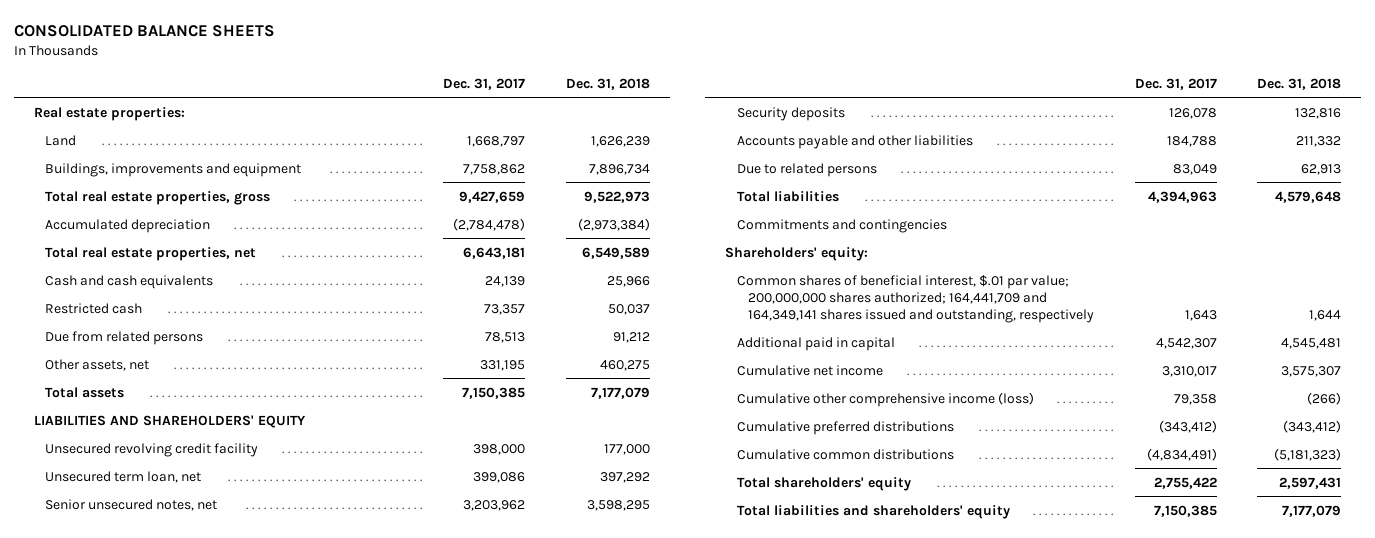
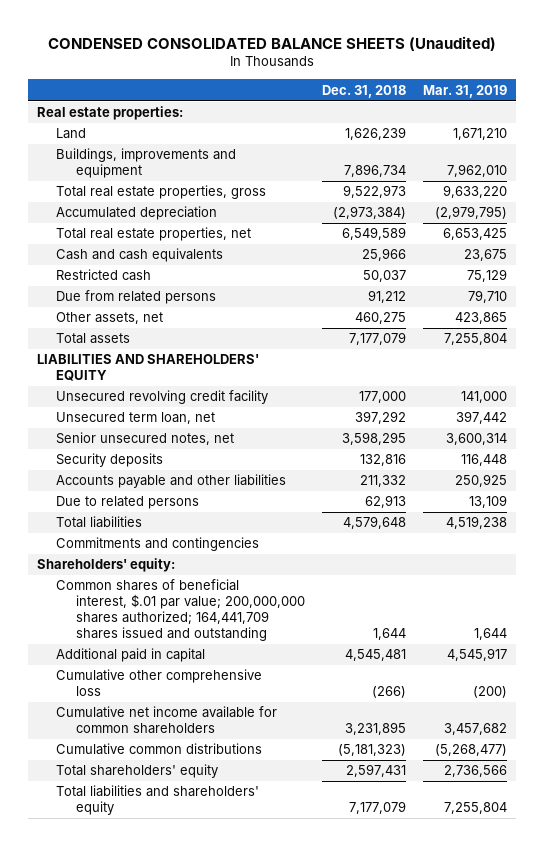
- CONSOLIDATED BALANCE SHEETS
+ CONDENSED CONSOLIDATED BALANCE SHEETS (Unaudited)
- | Dec. 31, 2017 | Dec. 31, 2018
+ | Dec. 31, 2018 | Mar. 31, 2019
- Common shares of beneficial interest, $.01 par value; 200,000,000 shares authorized; 164,441,709 and 164,349,141 shares issued and outstanding, respectively | 1,643 | 1,644
+ Common shares of beneficial interest, $.01 par value; 200,000,000 shares authorized; 164,441,709 shares issued and outstanding | 1,644 | 1,644
- Cumulative net income | 3,310,017 | 3,575,307
- Cumulative other comprehensive income (loss) | 79,358 | (266)
- Cumulative preferred distributions | (343,412) | (343,412)
+ Cumulative other comprehensive loss | (266) | (200)
+ Cumulative net income available for common shareholders | 3,231,895 | 3,457,682

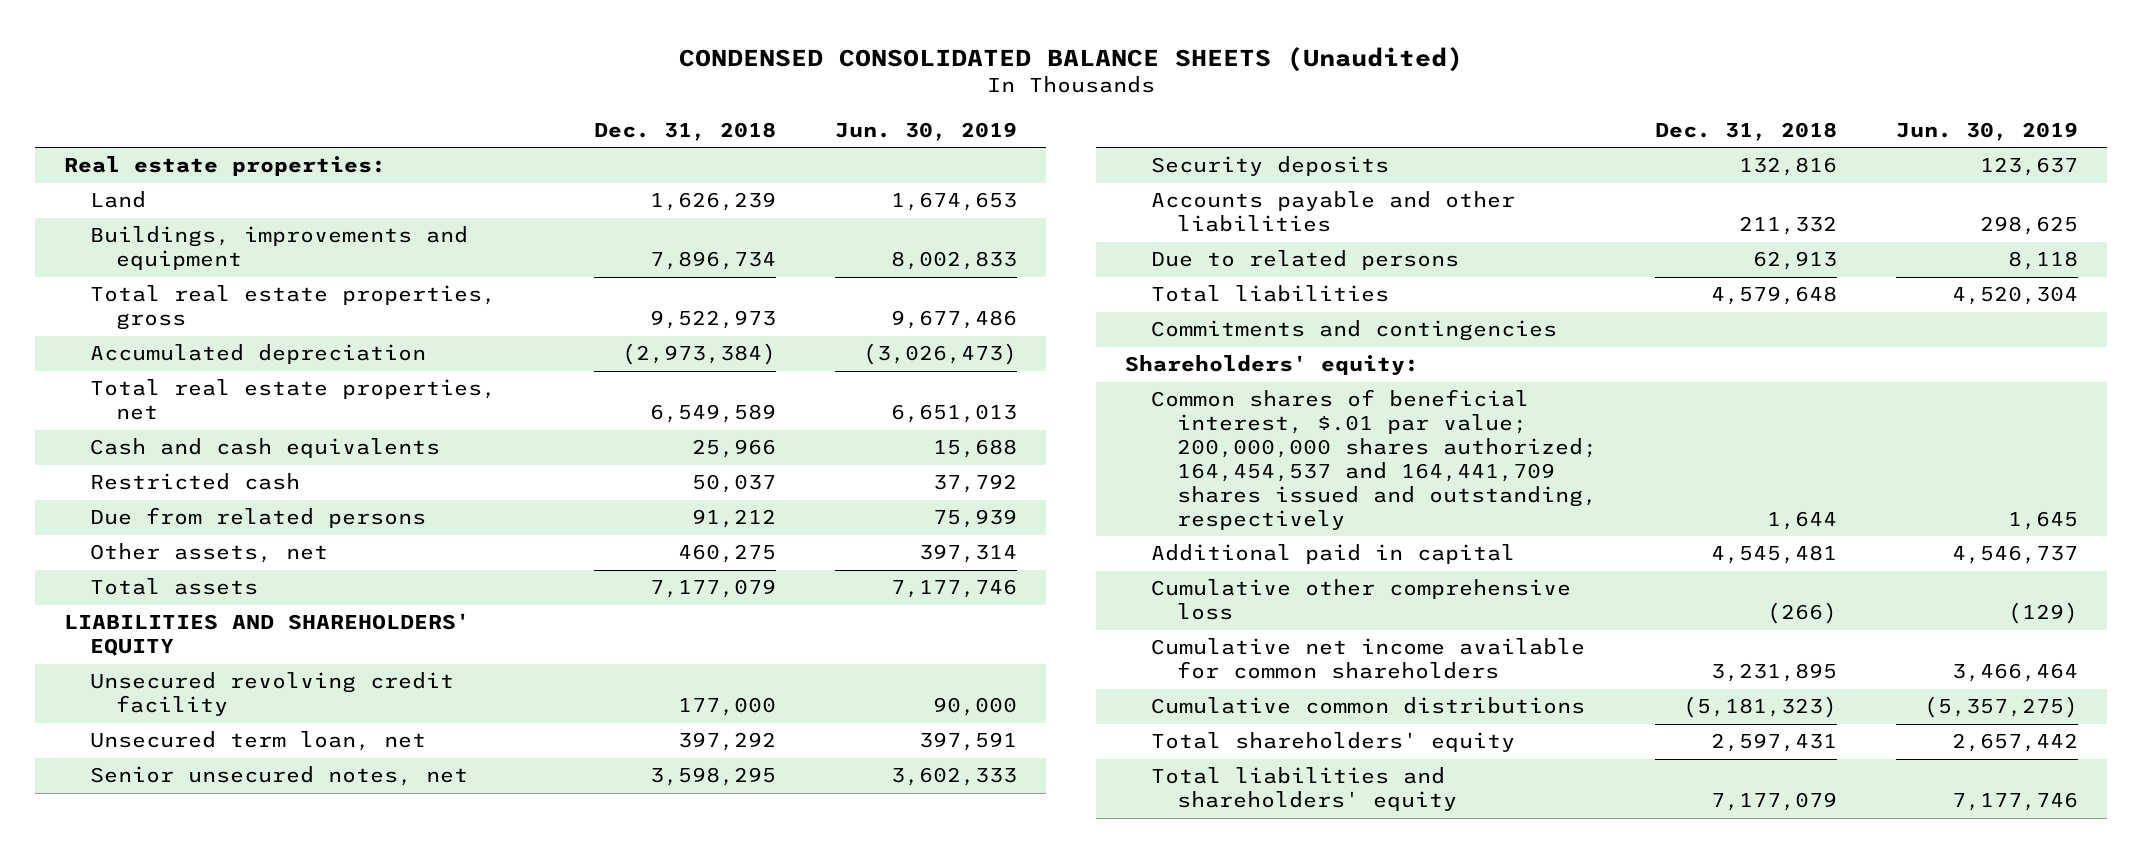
- | Dec. 31, 2018 | Mar. 31, 2019
+ | Dec. 31, 2018 | Jun. 30, 2019
- Common shares of beneficial interest, $.01 par value; 200,000,000 shares authorized; 164,441,709 shares issued and outstanding | 1,644 | 1,644
+ Common shares of beneficial interest, $.01 par value; 200,000,000 shares authorized; 164,454,537 and 164,441,709 shares issued and outstanding, respectively | 1,644 | 1,645

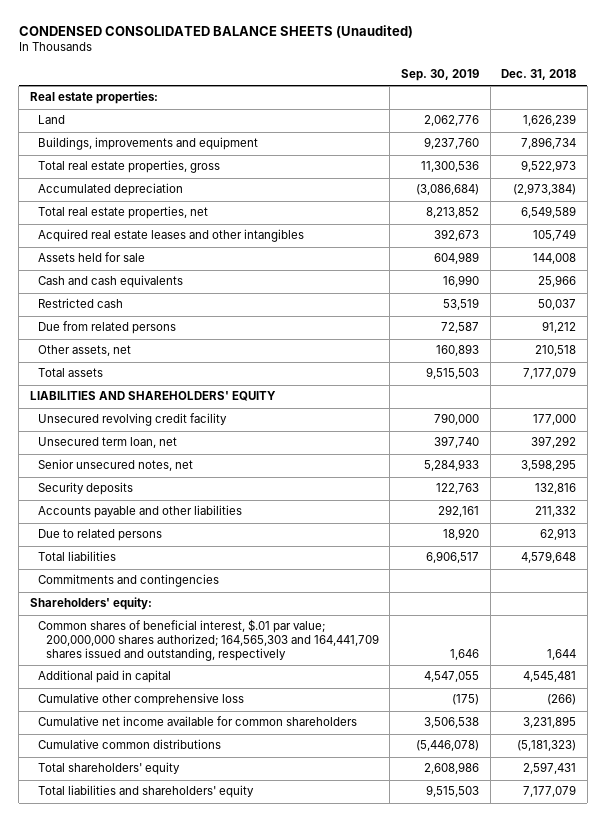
- | Dec. 31, 2018 | Jun. 30, 2019
+ | Sep. 30, 2019 | Dec. 31, 2018
+ Acquired real estate leases and other intangibles | 392,673 | 105,749
+ Assets held for sale | 604,989 | 144,008
- Other assets, net | 460,275 | 397,314
+ Other assets, net | 160,893 | 210,518
- Common shares of beneficial interest, $.01 par value; 200,000,000 shares authorized; 164,454,537 and 164,441,709 shares issued and outstanding, respectively | 1,644 | 1,645
+ Common shares of beneficial interest, $.01 par value; 200,000,000 shares authorized; 164,565,303 and 164,441,709 shares issued and outstanding, respectively | 1,646 | 1,644

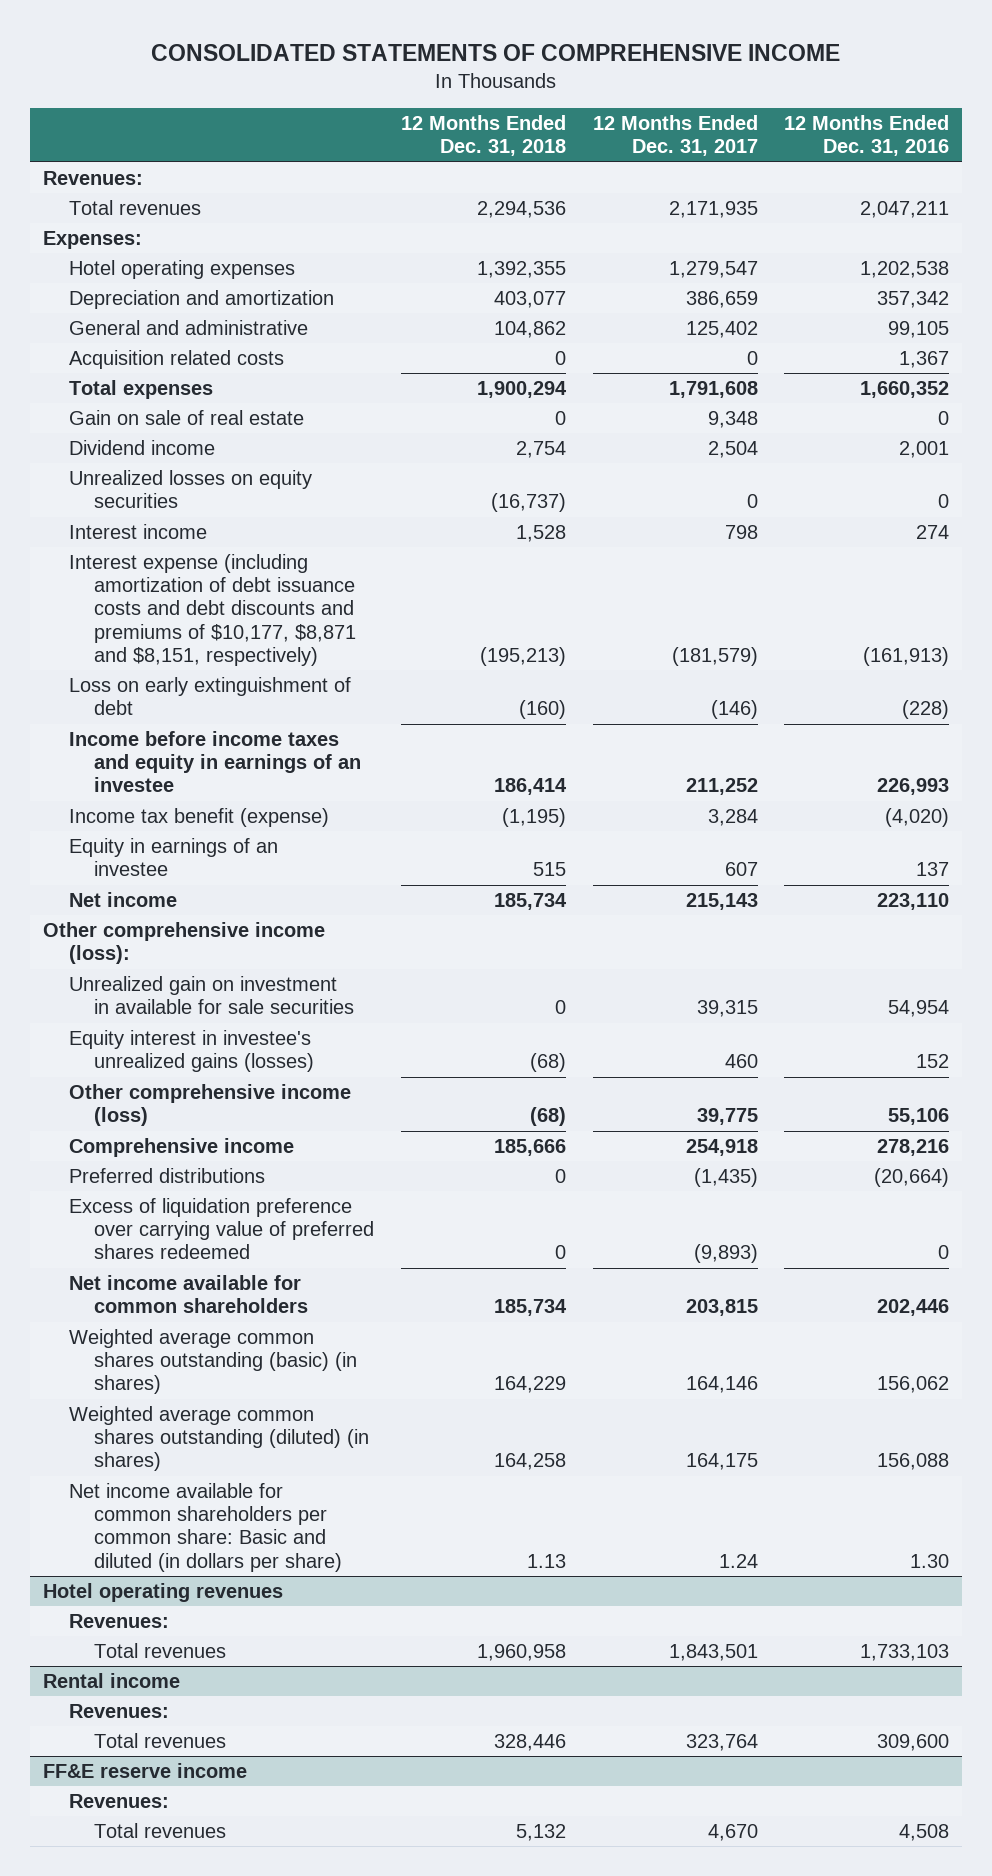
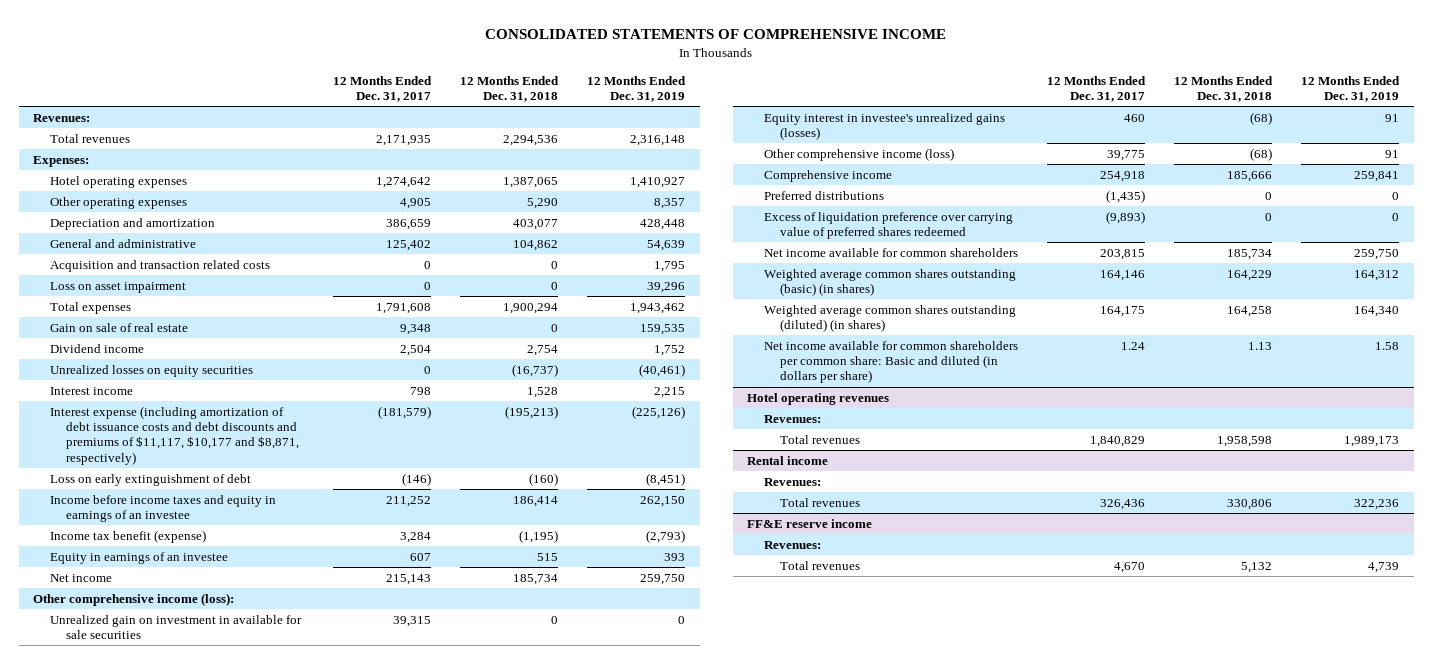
- | 12 Months Ended Dec. 31, 2018 | 12 Months Ended Dec. 31, 2017 | 12 Months Ended Dec. 31, 2016
+ | 12 Months Ended Dec. 31, 2017 | 12 Months Ended Dec. 31, 2018 | 12 Months Ended Dec. 31, 2019
- Hotel operating expenses | 1,392,355 | 1,279,547 | 1,202,538
+ Hotel operating expenses | 1,274,642 | 1,387,065 | 1,410,927
+ Other operating expenses | 4,905 | 5,290 | 8,357
- Acquisition related costs | 0 | 0 | 1,367
+ Acquisition and transaction related costs | 0 | 0 | 1,795
+ Loss on asset impairment | 0 | 0 | 39,296
- Interest expense (including amortization of debt issuance costs and debt discounts and premiums of $10,177, $8,871 and $8,151, respectively) | (195,213) | (181,579) | (161,913)
+ Interest expense (including amortization of debt issuance costs and debt discounts and premiums of $11,117, $10,177 and $8,871, respectively) | (181,579) | (195,213) | (225,126)
@ Hotel operating revenues
- Total revenues | 1,960,958 | 1,843,501 | 1,733,103
+ Total revenues | 1,840,829 | 1,958,598 | 1,989,173
@ Rental income
- Total revenues | 328,446 | 323,764 | 309,600
+ Total revenues | 326,436 | 330,806 | 322,236

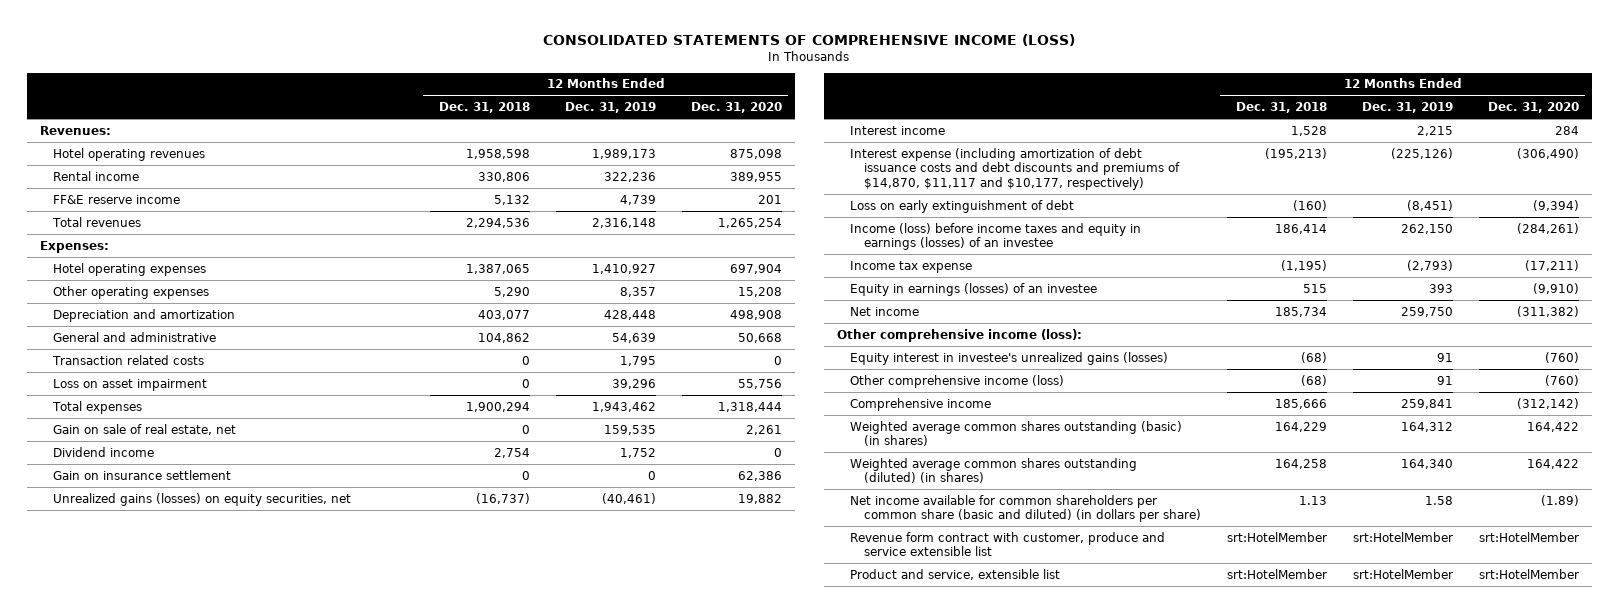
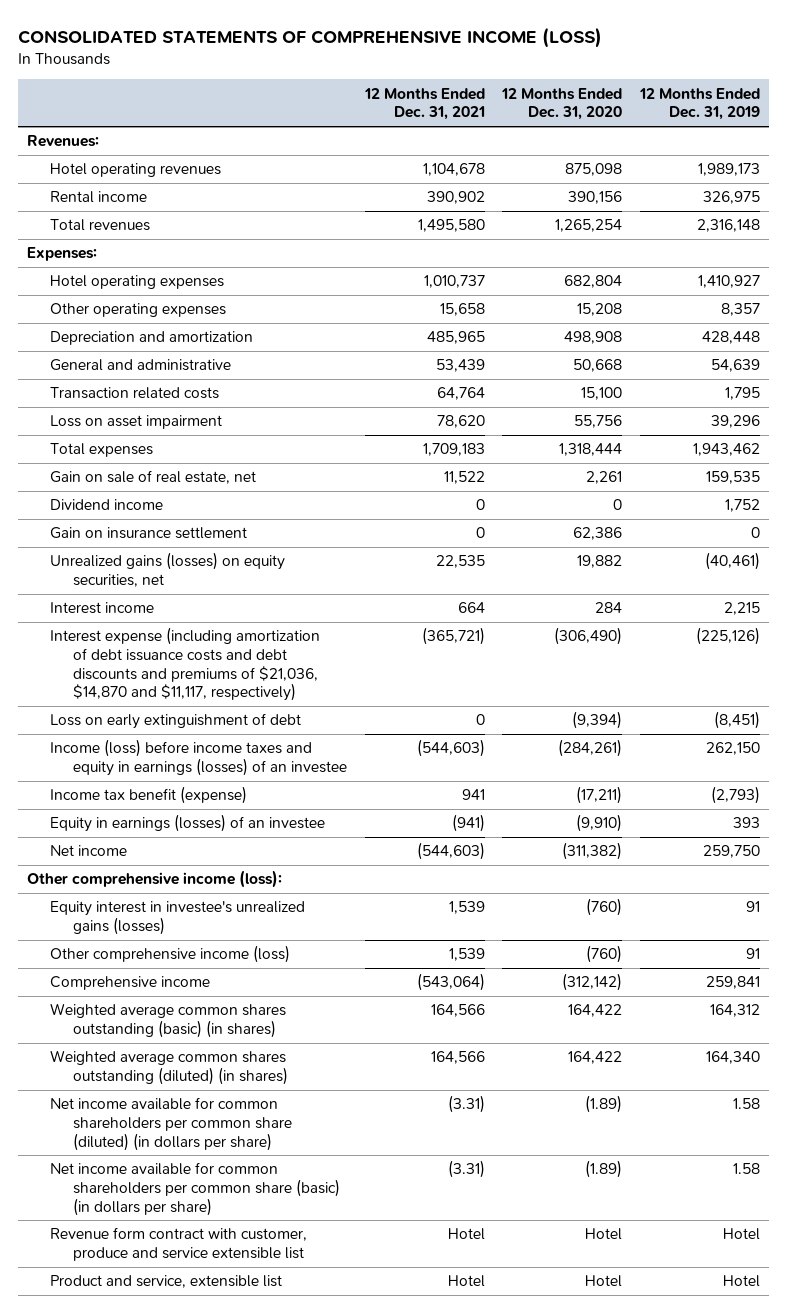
- | 12 Months Ended Dec. 31, 2018 | 12 Months Ended Dec. 31, 2019 | 12 Months Ended Dec. 31, 2020
+ | 12 Months Ended Dec. 31, 2021 | 12 Months Ended Dec. 31, 2020 | 12 Months Ended Dec. 31, 2019
- Rental income | 330,806 | 322,236 | 389,955
- FF&E reserve income | 5,132 | 4,739 | 201
+ Rental income | 390,902 | 390,156 | 326,975
- Hotel operating expenses | 1,387,065 | 1,410,927 | 697,904
+ Hotel operating expenses | 1,010,737 | 682,804 | 1,410,927
- Transaction related costs | 0 | 1,795 | 0
+ Transaction related costs | 64,764 | 15,100 | 1,795
- Interest expense (including amortization of debt issuance costs and debt discounts and premiums of $14,870, $11,117 and $10,177, respectively) | (195,213) | (225,126) | (306,490)
+ Interest expense (including amortization of debt issuance costs and debt discounts and premiums of $21,036, $14,870 and $11,117, respectively) | (365,721) | (306,490) | (225,126)
- Income tax expense | (1,195) | (2,793) | (17,211)
+ Income tax benefit (expense) | 941 | (17,211) | (2,793)
- Net income available for common shareholders per common share (basic and diluted) (in dollars per share) | 1.13 | 1.58 | (1.89)
- Revenue form contract with customer, produce and service extensible list | srt:HotelMember | srt:HotelMember | srt:HotelMember
- Product and service, extensible list | srt:HotelMember | srt:HotelMember | srt:HotelMember
+ Net income available for common shareholders per common share (diluted) (in dollars per share) | (3.31) | (1.89) | 1.58
+ Net income available for common shareholders per common share (basic) (in dollars per share) | (3.31) | (1.89) | 1.58
+ Revenue form contract with customer, produce and service extensible list | Hotel | Hotel | Hotel
+ Product and service, extensible list | Hotel | Hotel | Hotel

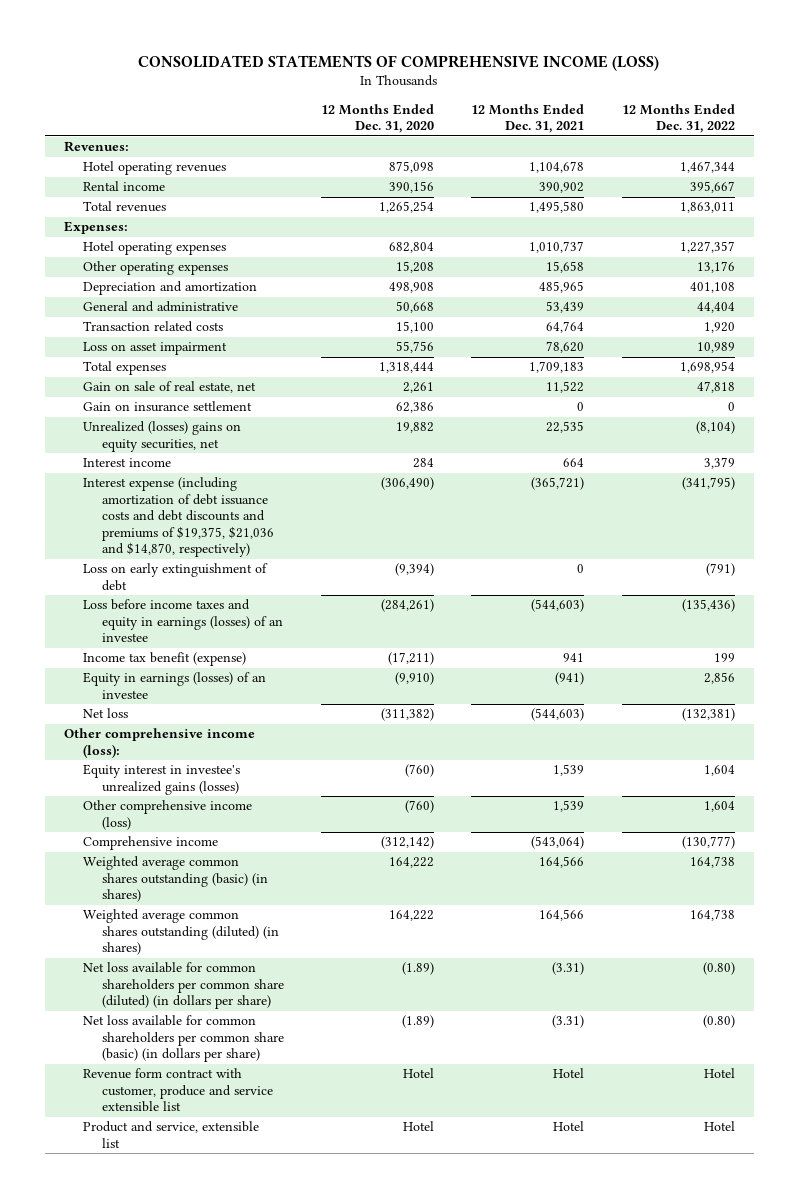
- | 12 Months Ended Dec. 31, 2021 | 12 Months Ended Dec. 31, 2020 | 12 Months Ended Dec. 31, 2019
+ | 12 Months Ended Dec. 31, 2020 | 12 Months Ended Dec. 31, 2021 | 12 Months Ended Dec. 31, 2022
- Dividend income | 0 | 0 | 1,752
- Unrealized gains (losses) on equity securities, net | 22,535 | 19,882 | (40,461)
+ Unrealized (losses) gains on equity securities, net | 19,882 | 22,535 | (8,104)
- Interest expense (including amortization of debt issuance costs and debt discounts and premiums of $21,036, $14,870 and $11,117, respectively) | (365,721) | (306,490) | (225,126)
+ Interest expense (including amortization of debt issuance costs and debt discounts and premiums of $19,375, $21,036 and $14,870, respectively) | (306,490) | (365,721) | (341,795)
- Income (loss) before income taxes and equity in earnings (losses) of an investee | (544,603) | (284,261) | 262,150
+ Loss before income taxes and equity in earnings (losses) of an investee | (284,261) | (544,603) | (135,436)
- Net income | (544,603) | (311,382) | 259,750
+ Net loss | (311,382) | (544,603) | (132,381)
- Weighted average common shares outstanding (basic) (in shares) | 164,566 | 164,422 | 164,312
- Weighted average common shares outstanding (diluted) (in shares) | 164,566 | 164,422 | 164,340
- Net income available for common shareholders per common share (diluted) (in dollars per share) | (3.31) | (1.89) | 1.58
- Net income available for common shareholders per common share (basic) (in dollars per share) | (3.31) | (1.89) | 1.58
+ Weighted average common shares outstanding (basic) (in shares) | 164,222 | 164,566 | 164,738
+ Weighted average common shares outstanding (diluted) (in shares) | 164,222 | 164,566 | 164,738
+ Net loss available for common shareholders per common share (diluted) (in dollars per share) | (1.89) | (3.31) | (0.80)
+ Net loss available for common shareholders per common share (basic) (in dollars per share) | (1.89) | (3.31) | (0.80)

